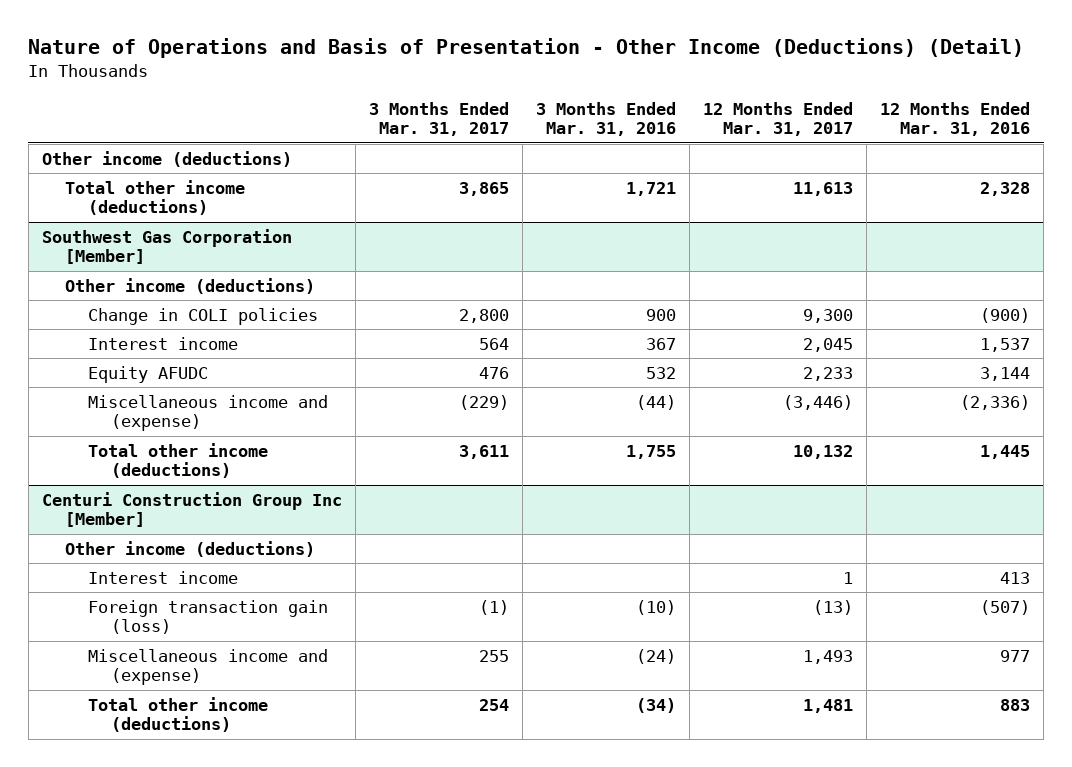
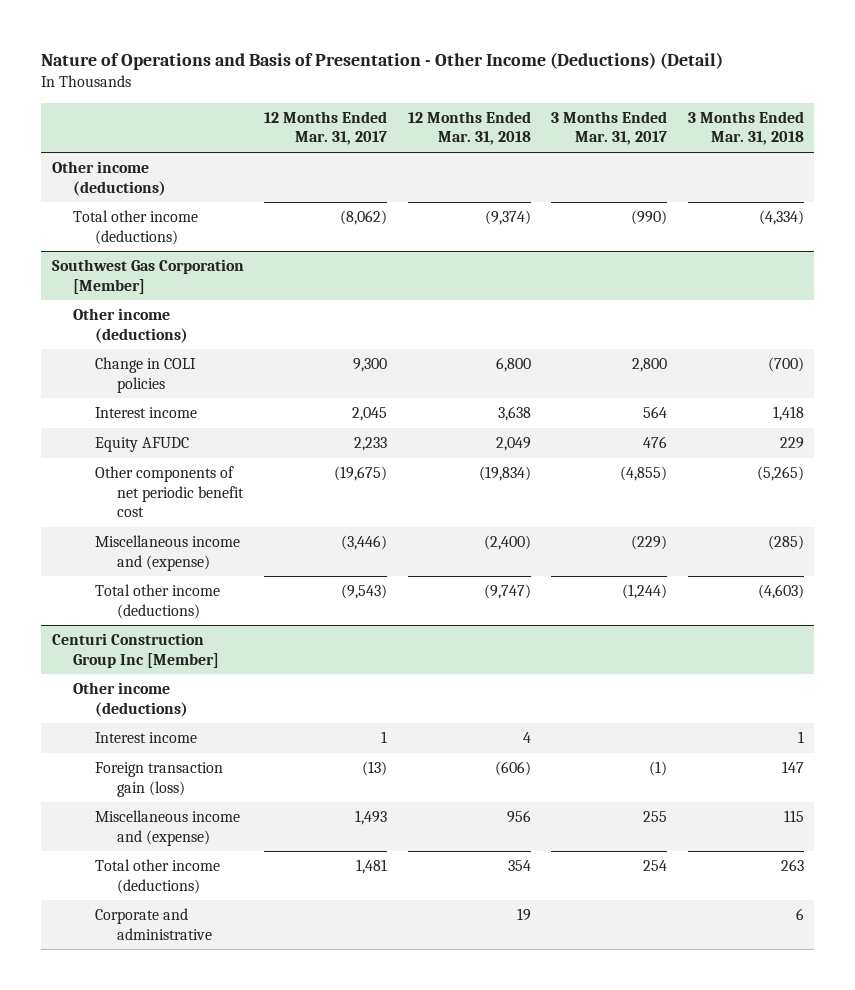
- | 3 Months Ended Mar. 31, 2017 | 3 Months Ended Mar. 31, 2016 | 12 Months Ended Mar. 31, 2017 | 12 Months Ended Mar. 31, 2016
+ | 12 Months Ended Mar. 31, 2017 | 12 Months Ended Mar. 31, 2018 | 3 Months Ended Mar. 31, 2017 | 3 Months Ended Mar. 31, 2018
- Total other income (deductions) | 3,865 | 1,721 | 11,613 | 2,328
+ Total other income (deductions) | (8,062) | (9,374) | (990) | (4,334)
@ Southwest Gas Corporation [Member]
+ Other components of net periodic benefit cost | (19,675) | (19,834) | (4,855) | (5,265)
- Total other income (deductions) | 3,611 | 1,755 | 10,132 | 1,445
+ Total other income (deductions) | (9,543) | (9,747) | (1,244) | (4,603)
@ Centuri Construction Group Inc [Member]
+ Corporate and administrative | | 19 | | 6

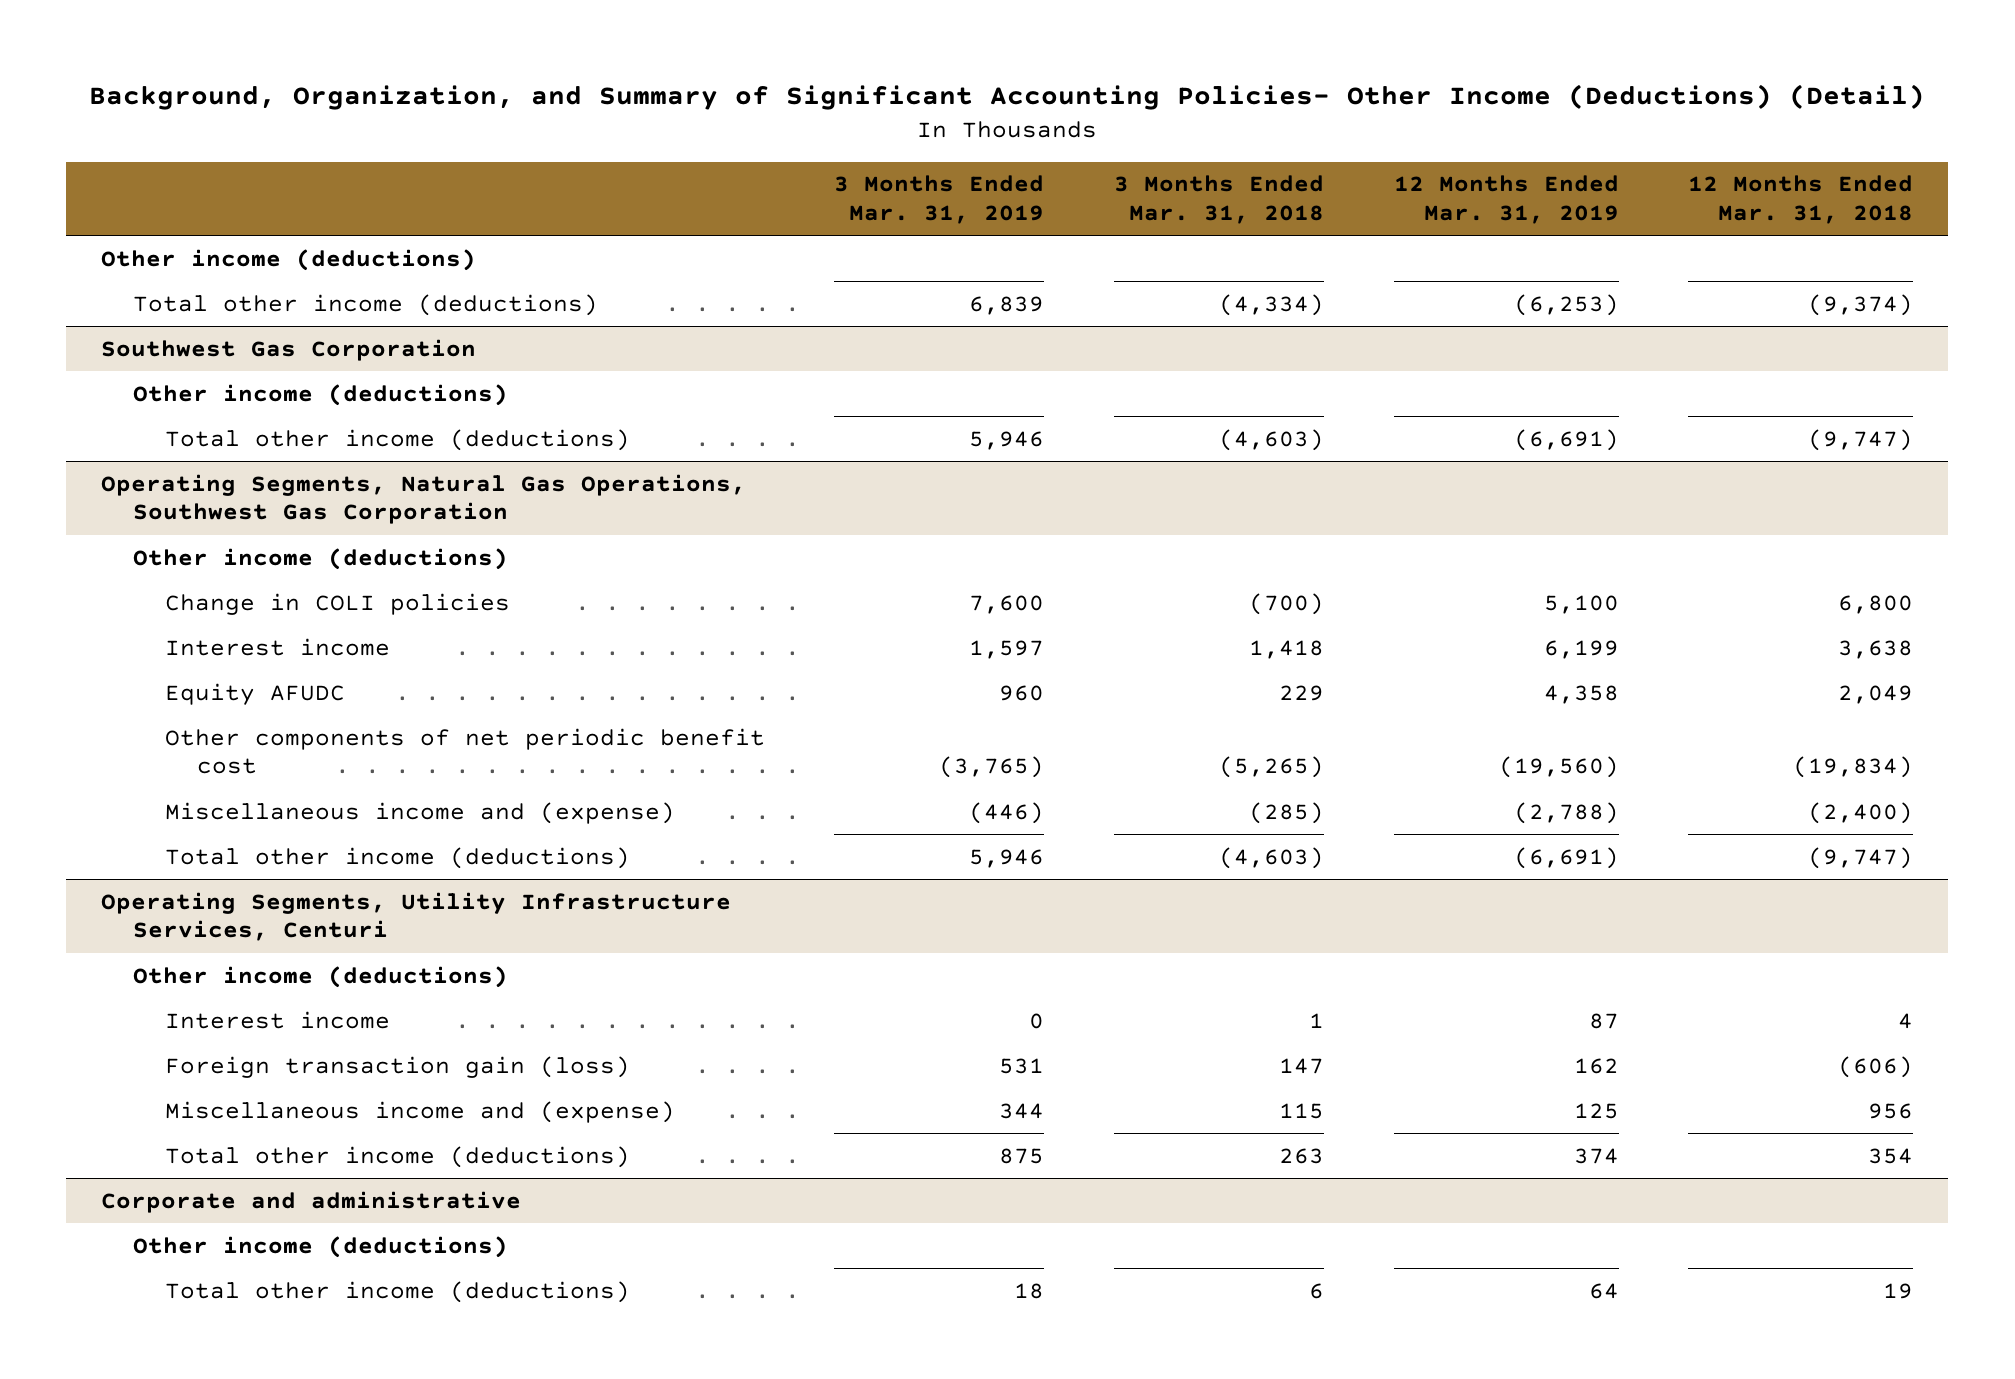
- Nature of Operations and Basis of Presentation - Other Income (Deductions) (Detail)
+ Background, Organization, and Summary of Significant Accounting Policies- Other Income (Deductions) (Detail)
- | 12 Months Ended Mar. 31, 2017 | 12 Months Ended Mar. 31, 2018 | 3 Months Ended Mar. 31, 2017 | 3 Months Ended Mar. 31, 2018
+ | 3 Months Ended Mar. 31, 2019 | 3 Months Ended Mar. 31, 2018 | 12 Months Ended Mar. 31, 2019 | 12 Months Ended Mar. 31, 2018
- Southwest Gas Corporation [Member]
+ Southwest Gas Corporation
+ Total other income (deductions) | 5,946 | (4,603) | (6,691) | (9,747)
+ Operating Segments, Natural Gas Operations, Southwest Gas Corporation
+ Other income (deductions)
- Centuri Construction Group Inc [Member]
+ Operating Segments, Utility Infrastructure Services, Centuri
- Corporate and administrative | | 19 | | 6
+ Corporate and administrative
+ Other income (deductions)
+ Total other income (deductions) | 18 | 6 | 64 | 19

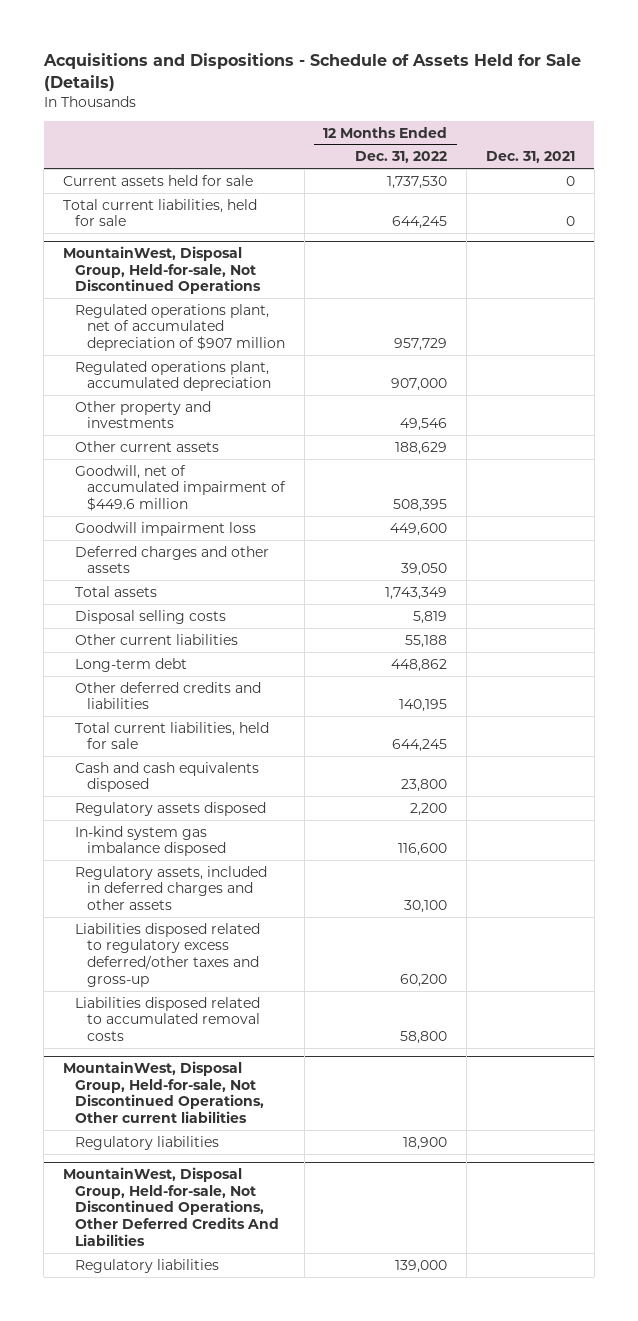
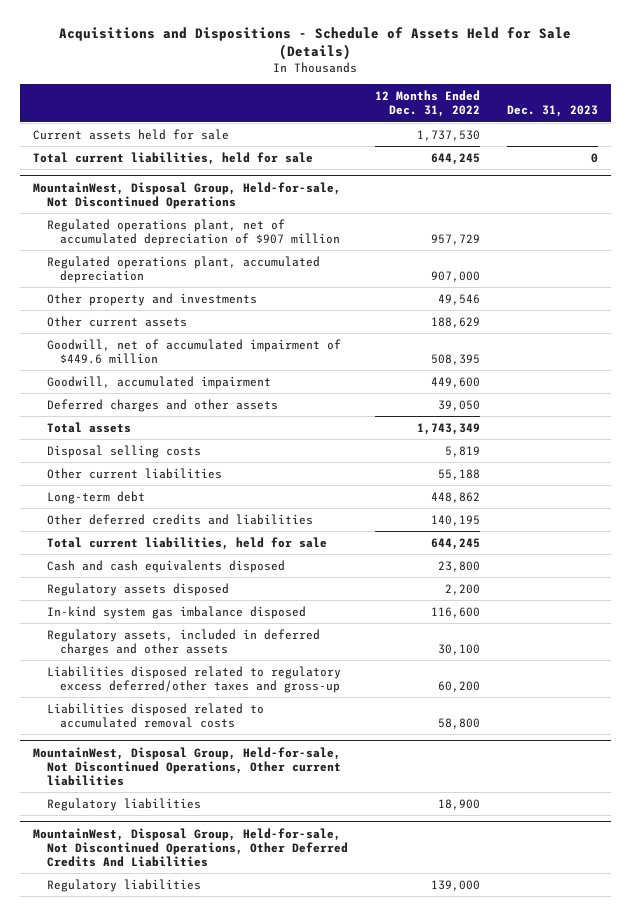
- | 12 Months Ended Dec. 31, 2022 | Dec. 31, 2021
+ | 12 Months Ended Dec. 31, 2022 | Dec. 31, 2023
@ MountainWest, Disposal Group, Held-for-sale, Not Discontinued Operations
- Goodwill impairment loss | 449,600 |
+ Goodwill, accumulated impairment | 449,600 |

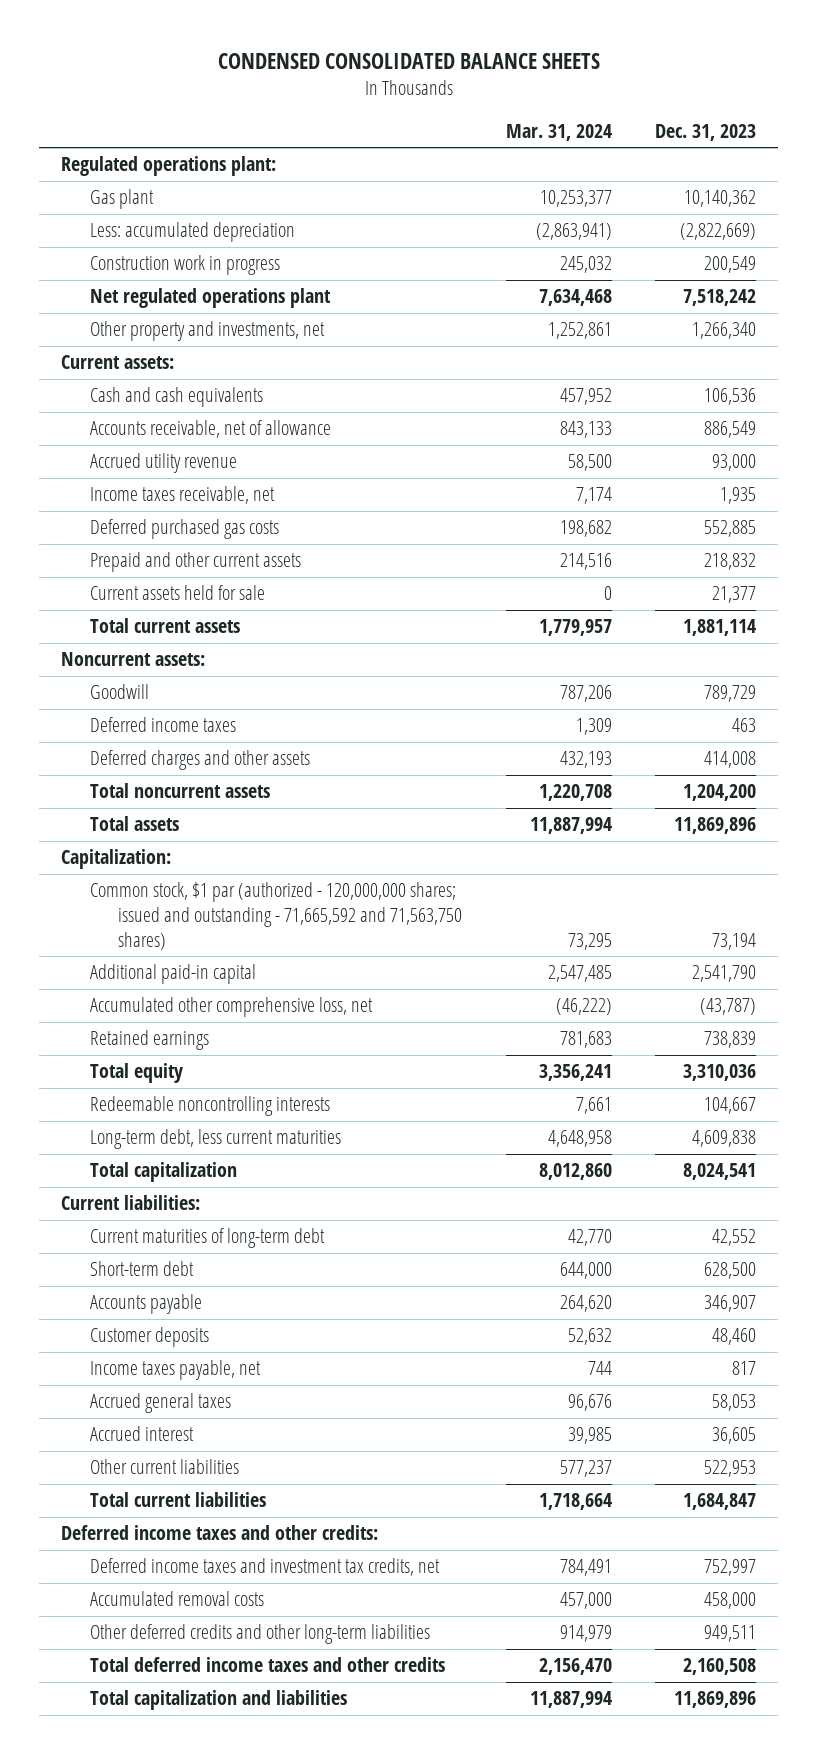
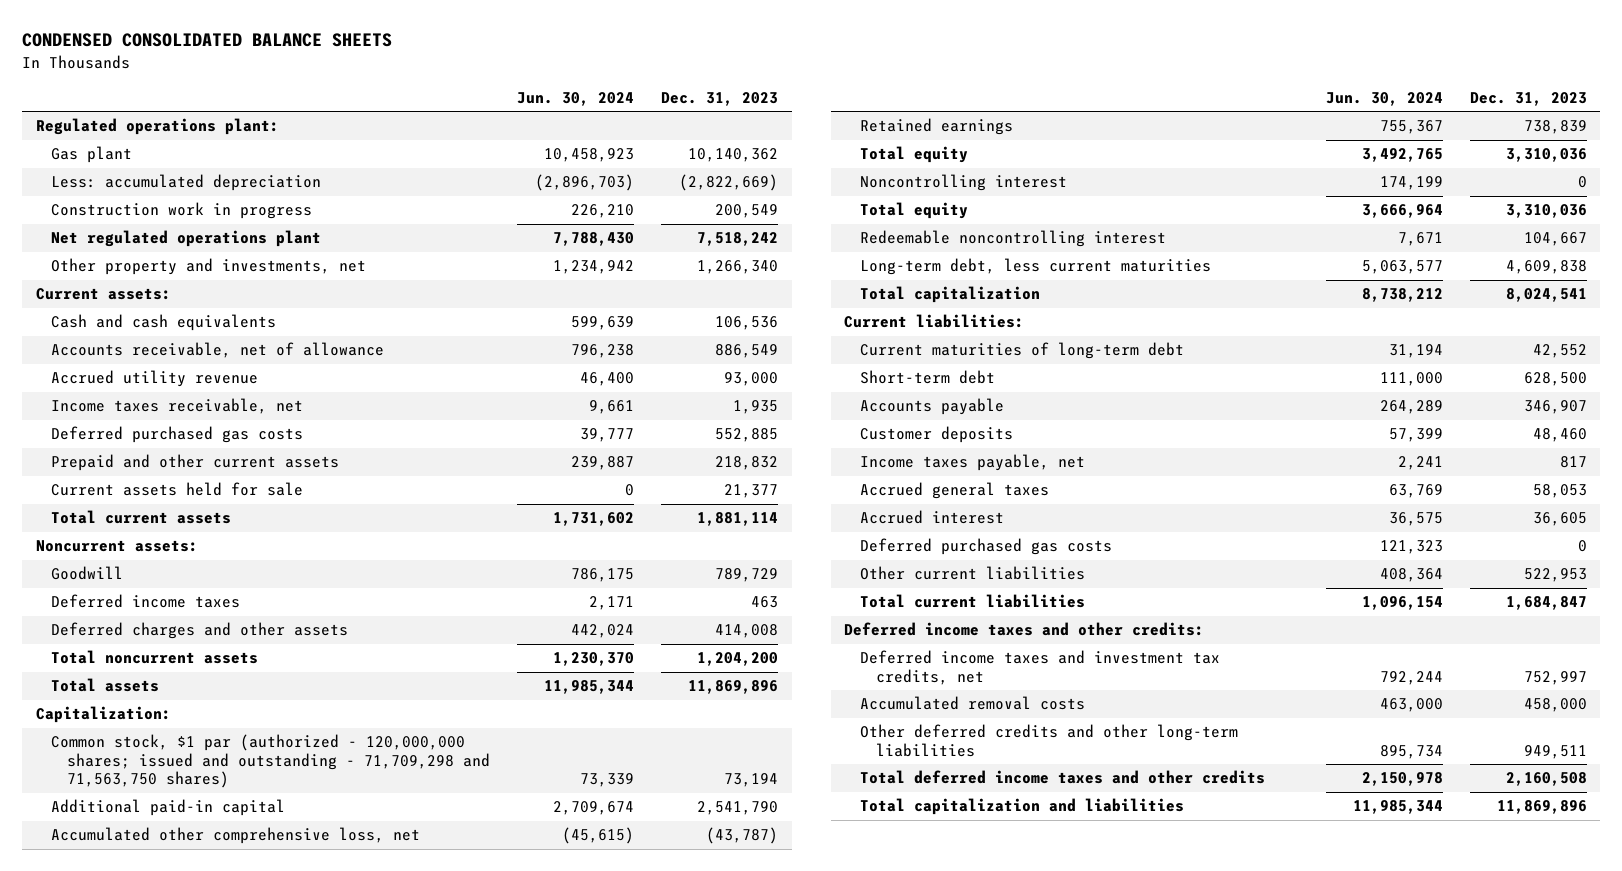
- | Mar. 31, 2024 | Dec. 31, 2023
+ | Jun. 30, 2024 | Dec. 31, 2023
- Common stock, $1 par (authorized - 120,000,000 shares; issued and outstanding - 71,665,592 and 71,563,750 shares) | 73,295 | 73,194
+ Common stock, $1 par (authorized - 120,000,000 shares; issued and outstanding - 71,709,298 and 71,563,750 shares) | 73,339 | 73,194
- Redeemable noncontrolling interests | 7,661 | 104,667
+ Noncontrolling interest | 174,199 | 0
+ Total equity | 3,666,964 | 3,310,036
+ Redeemable noncontrolling interest | 7,671 | 104,667
+ Deferred purchased gas costs | 121,323 | 0

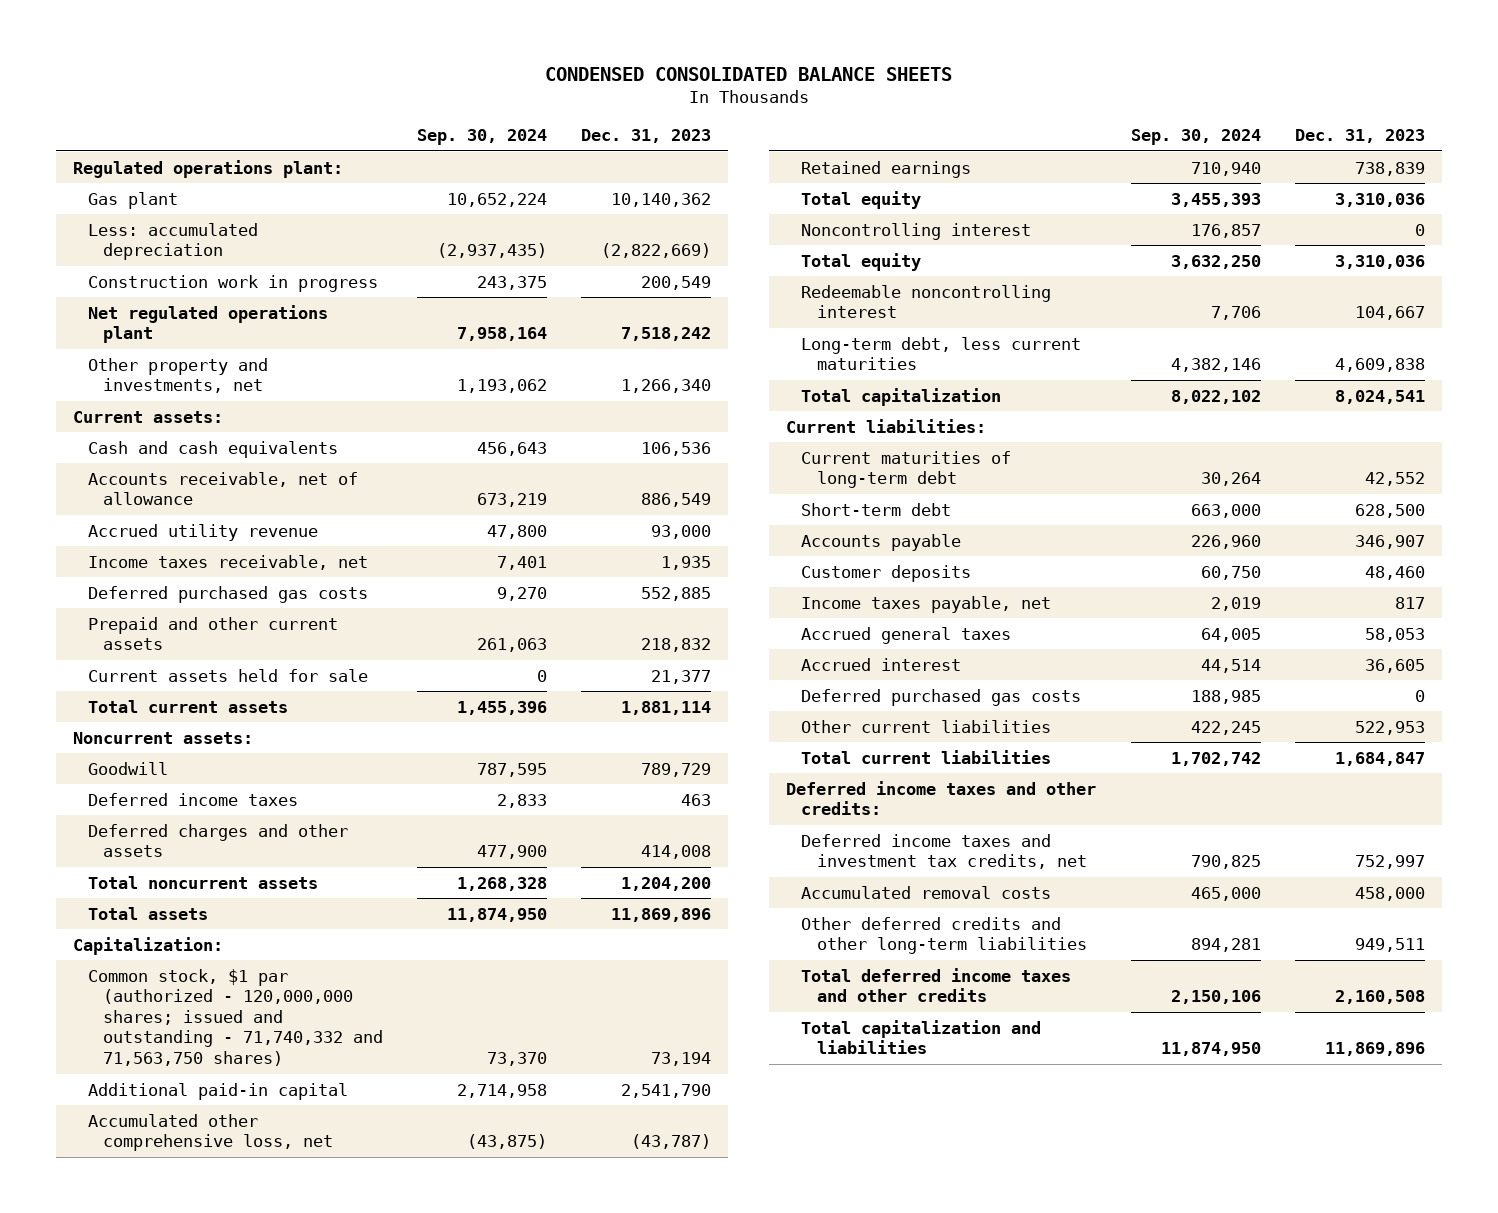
- | Jun. 30, 2024 | Dec. 31, 2023
+ | Sep. 30, 2024 | Dec. 31, 2023
- Common stock, $1 par (authorized - 120,000,000 shares; issued and outstanding - 71,709,298 and 71,563,750 shares) | 73,339 | 73,194
+ Common stock, $1 par (authorized - 120,000,000 shares; issued and outstanding - 71,740,332 and 71,563,750 shares) | 73,370 | 73,194

